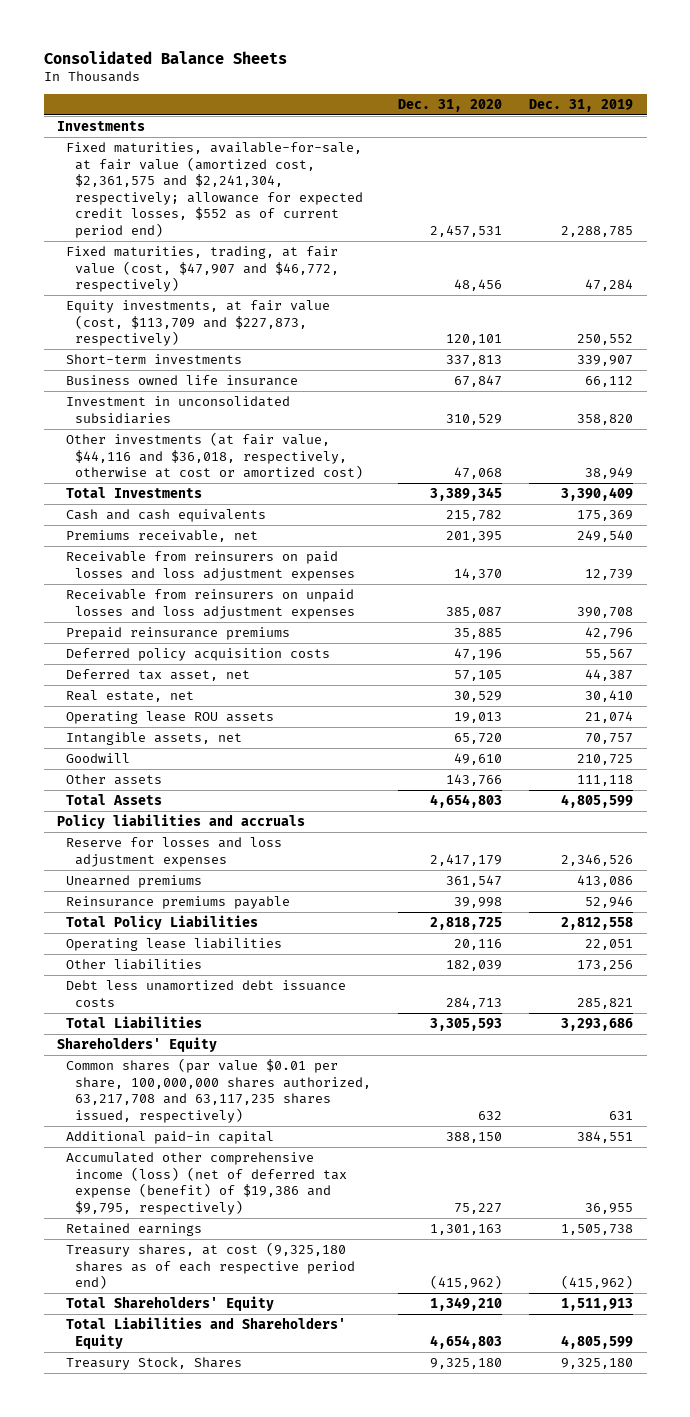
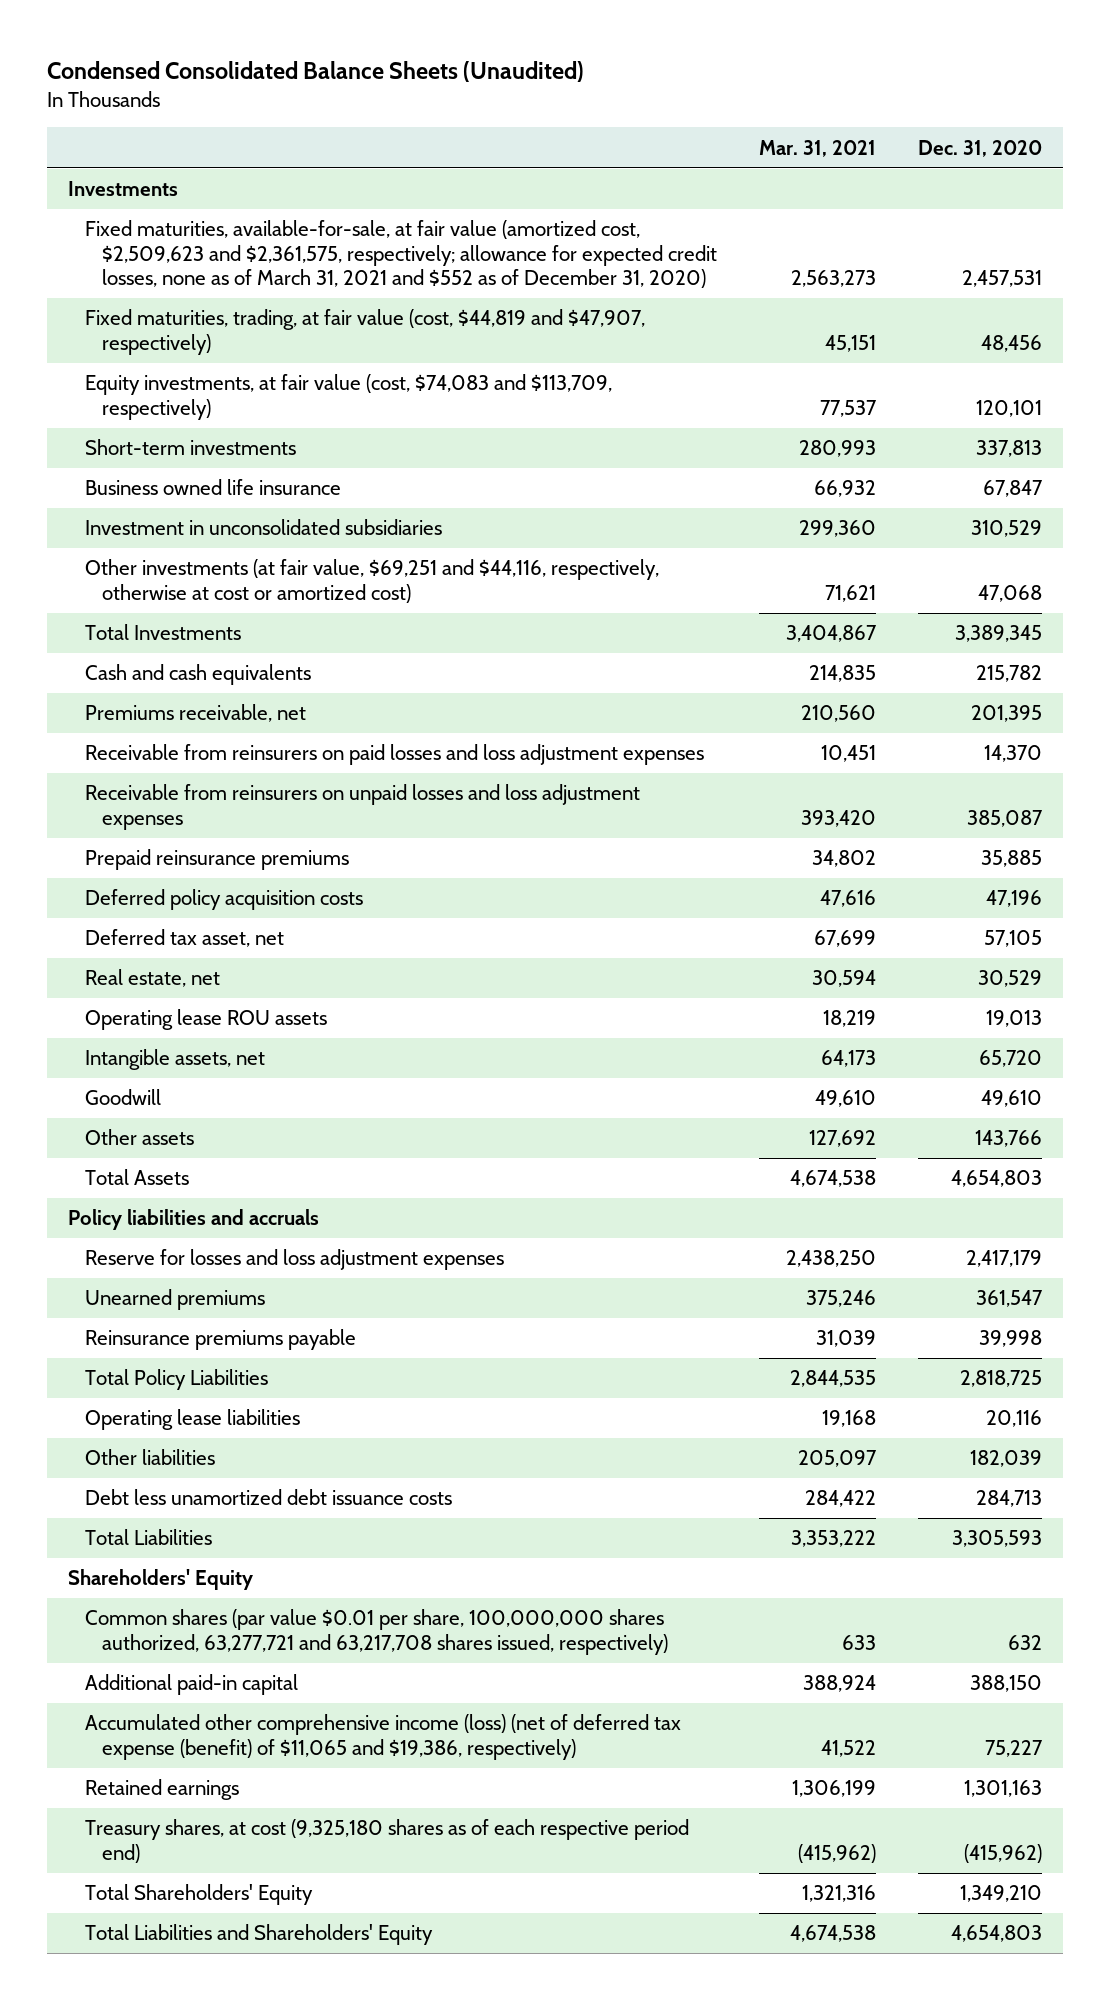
- Consolidated Balance Sheets
+ Condensed Consolidated Balance Sheets (Unaudited)
- | Dec. 31, 2020 | Dec. 31, 2019
+ | Mar. 31, 2021 | Dec. 31, 2020
- Fixed maturities, available-for-sale, at fair value (amortized cost, $2,361,575 and $2,241,304, respectively; allowance for expected credit losses, $552 as of current period end) | 2,457,531 | 2,288,785
- Fixed maturities, trading, at fair value (cost, $47,907 and $46,772, respectively) | 48,456 | 47,284
- Equity investments, at fair value (cost, $113,709 and $227,873, respectively) | 120,101 | 250,552
+ Fixed maturities, available-for-sale, at fair value (amortized cost, $2,509,623 and $2,361,575, respectively; allowance for expected credit losses, none as of March 31, 2021 and $552 as of December 31, 2020) | 2,563,273 | 2,457,531
+ Fixed maturities, trading, at fair value (cost, $44,819 and $47,907, respectively) | 45,151 | 48,456
+ Equity investments, at fair value (cost, $74,083 and $113,709, respectively) | 77,537 | 120,101
- Other investments (at fair value, $44,116 and $36,018, respectively, otherwise at cost or amortized cost) | 47,068 | 38,949
+ Other investments (at fair value, $69,251 and $44,116, respectively, otherwise at cost or amortized cost) | 71,621 | 47,068
- Common shares (par value $0.01 per share, 100,000,000 shares authorized, 63,217,708 and 63,117,235 shares issued, respectively) | 632 | 631
+ Common shares (par value $0.01 per share, 100,000,000 shares authorized, 63,277,721 and 63,217,708 shares issued, respectively) | 633 | 632
- Accumulated other comprehensive income (loss) (net of deferred tax expense (benefit) of $19,386 and $9,795, respectively) | 75,227 | 36,955
+ Accumulated other comprehensive income (loss) (net of deferred tax expense (benefit) of $11,065 and $19,386, respectively) | 41,522 | 75,227
- Treasury Stock, Shares | 9,325,180 | 9,325,180

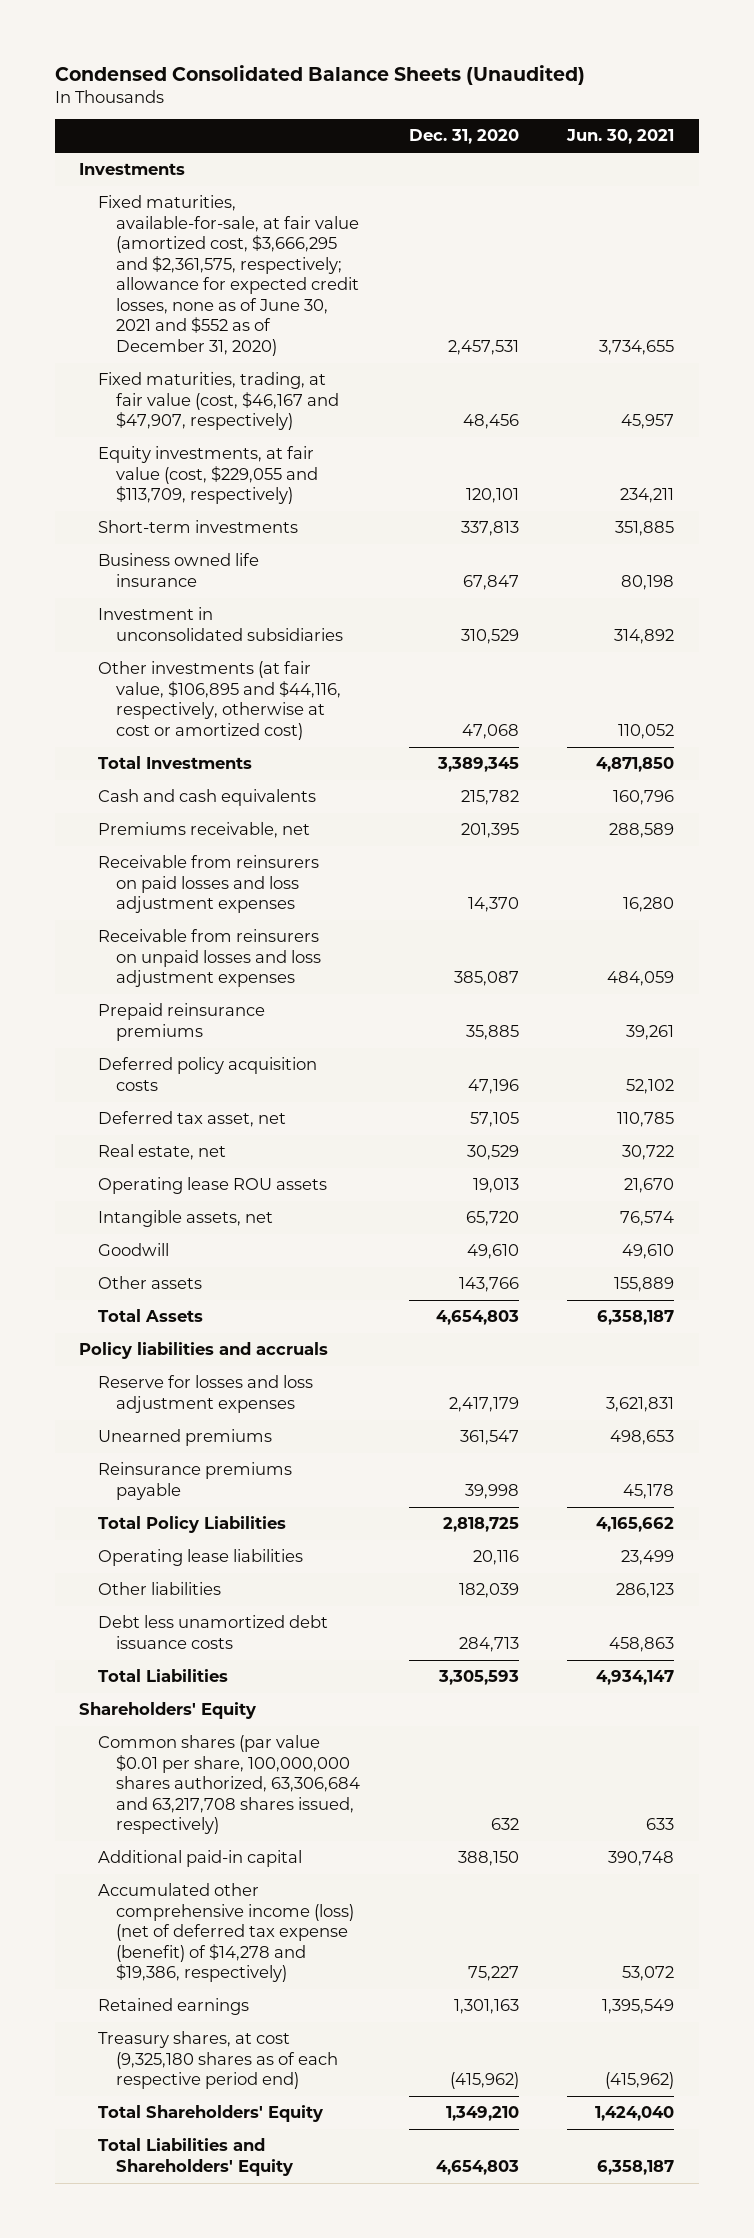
- | Mar. 31, 2021 | Dec. 31, 2020
+ | Dec. 31, 2020 | Jun. 30, 2021
- Fixed maturities, available-for-sale, at fair value (amortized cost, $2,509,623 and $2,361,575, respectively; allowance for expected credit losses, none as of March 31, 2021 and $552 as of December 31, 2020) | 2,563,273 | 2,457,531
- Fixed maturities, trading, at fair value (cost, $44,819 and $47,907, respectively) | 45,151 | 48,456
- Equity investments, at fair value (cost, $74,083 and $113,709, respectively) | 77,537 | 120,101
+ Fixed maturities, available-for-sale, at fair value (amortized cost, $3,666,295 and $2,361,575, respectively; allowance for expected credit losses, none as of June 30, 2021 and $552 as of December 31, 2020) | 2,457,531 | 3,734,655
+ Fixed maturities, trading, at fair value (cost, $46,167 and $47,907, respectively) | 48,456 | 45,957
+ Equity investments, at fair value (cost, $229,055 and $113,709, respectively) | 120,101 | 234,211
- Other investments (at fair value, $69,251 and $44,116, respectively, otherwise at cost or amortized cost) | 71,621 | 47,068
+ Other investments (at fair value, $106,895 and $44,116, respectively, otherwise at cost or amortized cost) | 47,068 | 110,052
- Common shares (par value $0.01 per share, 100,000,000 shares authorized, 63,277,721 and 63,217,708 shares issued, respectively) | 633 | 632
+ Common shares (par value $0.01 per share, 100,000,000 shares authorized, 63,306,684 and 63,217,708 shares issued, respectively) | 632 | 633
- Accumulated other comprehensive income (loss) (net of deferred tax expense (benefit) of $11,065 and $19,386, respectively) | 41,522 | 75,227
+ Accumulated other comprehensive income (loss) (net of deferred tax expense (benefit) of $14,278 and $19,386, respectively) | 75,227 | 53,072

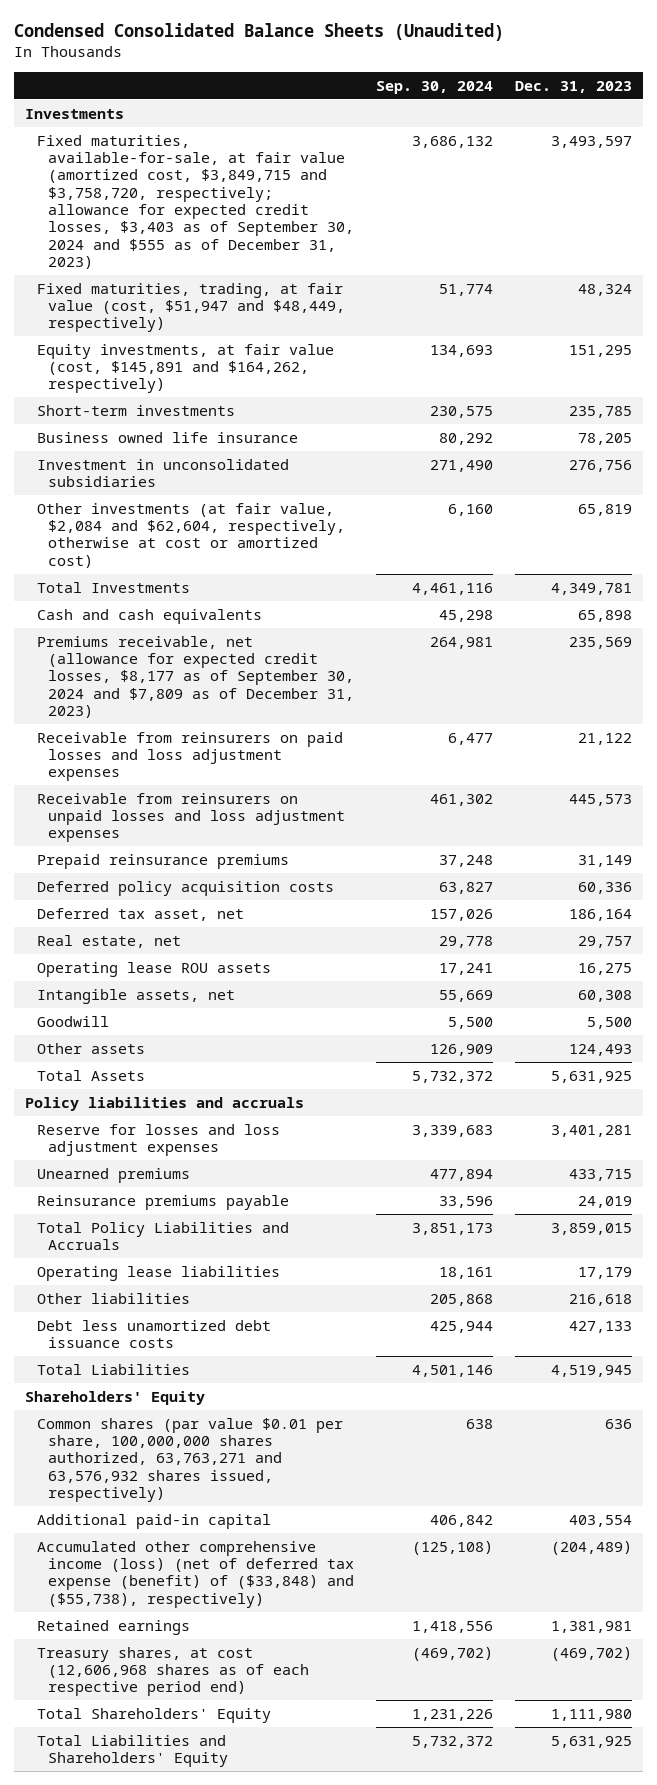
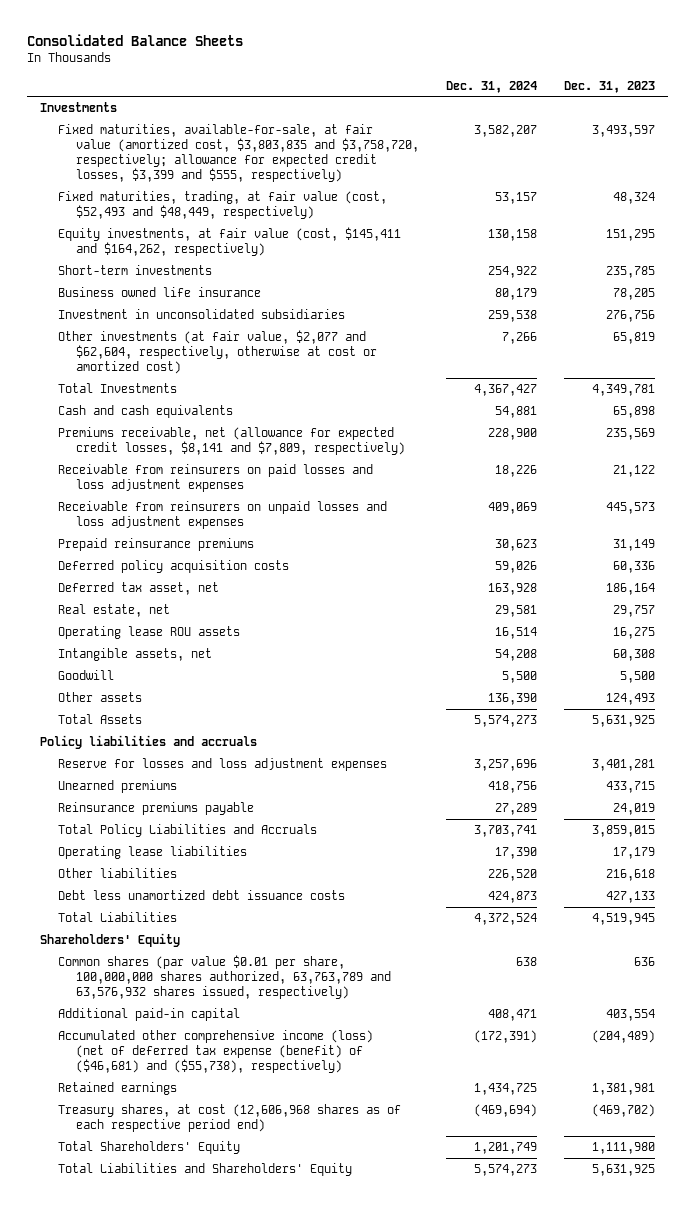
- Condensed Consolidated Balance Sheets (Unaudited)
+ Consolidated Balance Sheets
- | Sep. 30, 2024 | Dec. 31, 2023
+ | Dec. 31, 2024 | Dec. 31, 2023
- Fixed maturities, available-for-sale, at fair value (amortized cost, $3,849,715 and $3,758,720, respectively; allowance for expected credit losses, $3,403 as of September 30, 2024 and $555 as of December 31, 2023) | 3,686,132 | 3,493,597
- Fixed maturities, trading, at fair value (cost, $51,947 and $48,449, respectively) | 51,774 | 48,324
- Equity investments, at fair value (cost, $145,891 and $164,262, respectively) | 134,693 | 151,295
+ Fixed maturities, available-for-sale, at fair value (amortized cost, $3,803,835 and $3,758,720, respectively; allowance for expected credit losses, $3,399 and $555, respectively) | 3,582,207 | 3,493,597
+ Fixed maturities, trading, at fair value (cost, $52,493 and $48,449, respectively) | 53,157 | 48,324
+ Equity investments, at fair value (cost, $145,411 and $164,262, respectively) | 130,158 | 151,295
- Other investments (at fair value, $2,084 and $62,604, respectively, otherwise at cost or amortized cost) | 6,160 | 65,819
+ Other investments (at fair value, $2,077 and $62,604, respectively, otherwise at cost or amortized cost) | 7,266 | 65,819
- Premiums receivable, net (allowance for expected credit losses, $8,177 as of September 30, 2024 and $7,809 as of December 31, 2023) | 264,981 | 235,569
+ Premiums receivable, net (allowance for expected credit losses, $8,141 and $7,809, respectively) | 228,900 | 235,569
- Common shares (par value $0.01 per share, 100,000,000 shares authorized, 63,763,271 and 63,576,932 shares issued, respectively) | 638 | 636
+ Common shares (par value $0.01 per share, 100,000,000 shares authorized, 63,763,789 and 63,576,932 shares issued, respectively) | 638 | 636
- Accumulated other comprehensive income (loss) (net of deferred tax expense (benefit) of ($33,848) and ($55,738), respectively) | (125,108) | (204,489)
+ Accumulated other comprehensive income (loss) (net of deferred tax expense (benefit) of ($46,681) and ($55,738), respectively) | (172,391) | (204,489)

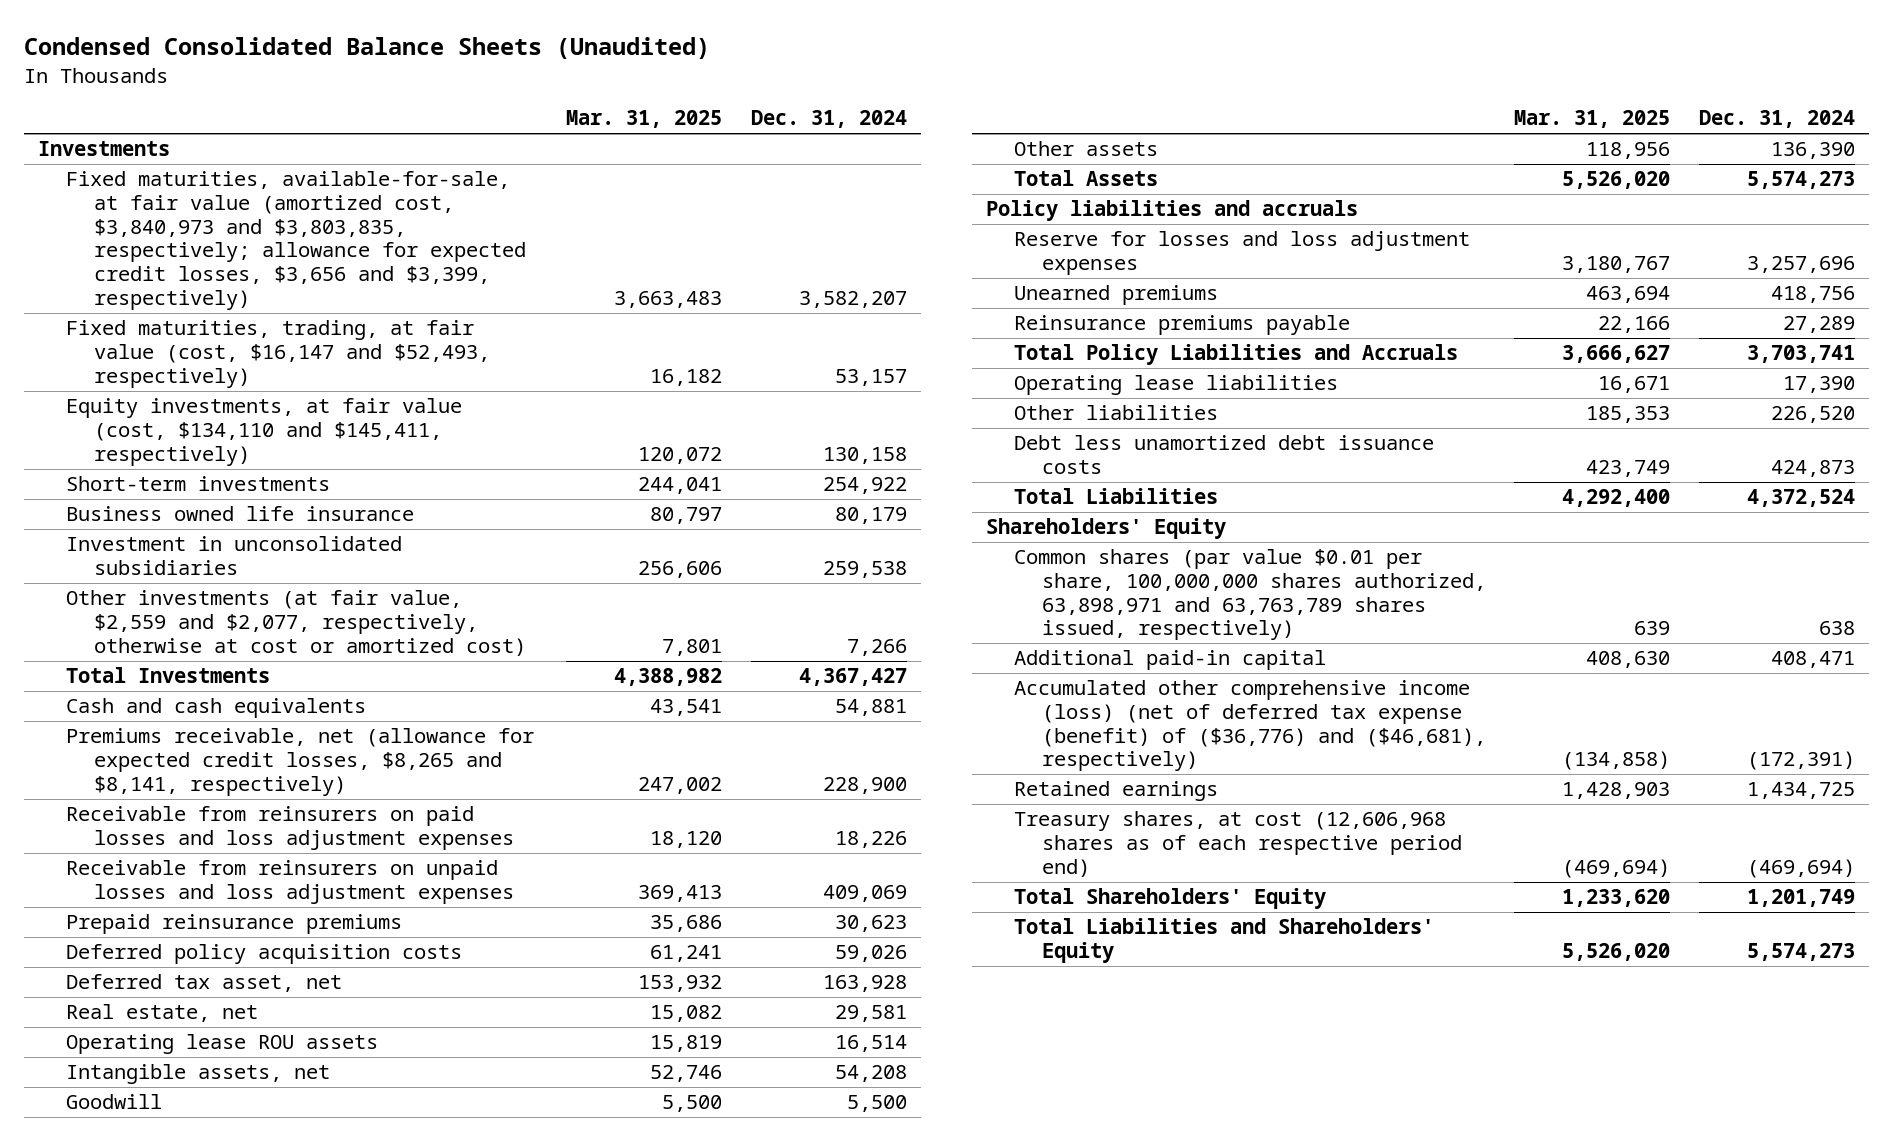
- Consolidated Balance Sheets
+ Condensed Consolidated Balance Sheets (Unaudited)
- | Dec. 31, 2024 | Dec. 31, 2023
+ | Mar. 31, 2025 | Dec. 31, 2024
- Fixed maturities, available-for-sale, at fair value (amortized cost, $3,803,835 and $3,758,720, respectively; allowance for expected credit losses, $3,399 and $555, respectively) | 3,582,207 | 3,493,597
- Fixed maturities, trading, at fair value (cost, $52,493 and $48,449, respectively) | 53,157 | 48,324
- Equity investments, at fair value (cost, $145,411 and $164,262, respectively) | 130,158 | 151,295
+ Fixed maturities, available-for-sale, at fair value (amortized cost, $3,840,973 and $3,803,835, respectively; allowance for expected credit losses, $3,656 and $3,399, respectively) | 3,663,483 | 3,582,207
+ Fixed maturities, trading, at fair value (cost, $16,147 and $52,493, respectively) | 16,182 | 53,157
+ Equity investments, at fair value (cost, $134,110 and $145,411, respectively) | 120,072 | 130,158
- Other investments (at fair value, $2,077 and $62,604, respectively, otherwise at cost or amortized cost) | 7,266 | 65,819
+ Other investments (at fair value, $2,559 and $2,077, respectively, otherwise at cost or amortized cost) | 7,801 | 7,266
- Premiums receivable, net (allowance for expected credit losses, $8,141 and $7,809, respectively) | 228,900 | 235,569
+ Premiums receivable, net (allowance for expected credit losses, $8,265 and $8,141, respectively) | 247,002 | 228,900
- Common shares (par value $0.01 per share, 100,000,000 shares authorized, 63,763,789 and 63,576,932 shares issued, respectively) | 638 | 636
+ Common shares (par value $0.01 per share, 100,000,000 shares authorized, 63,898,971 and 63,763,789 shares issued, respectively) | 639 | 638
- Accumulated other comprehensive income (loss) (net of deferred tax expense (benefit) of ($46,681) and ($55,738), respectively) | (172,391) | (204,489)
+ Accumulated other comprehensive income (loss) (net of deferred tax expense (benefit) of ($36,776) and ($46,681), respectively) | (134,858) | (172,391)

